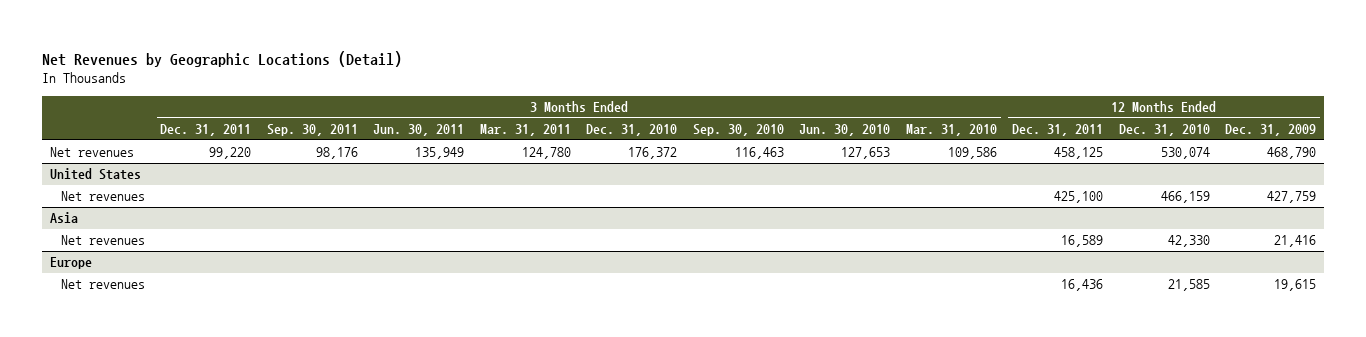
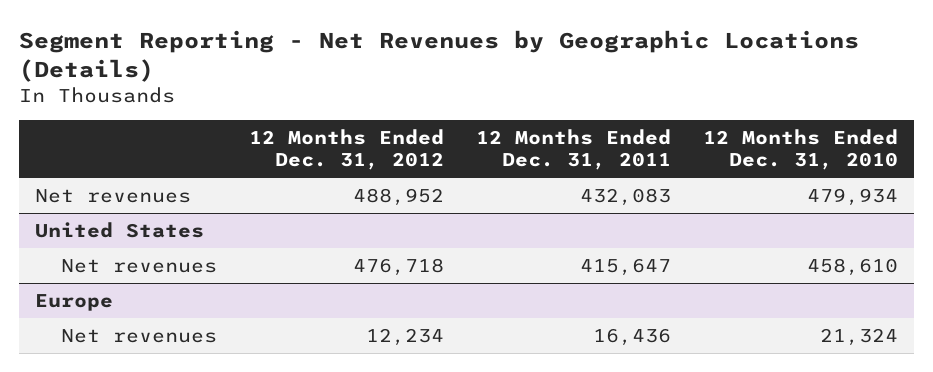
- Net Revenues by Geographic Locations (Detail)
+ Segment Reporting - Net Revenues by Geographic Locations (Details)
- | 3 Months Ended Dec. 31, 2011 | 3 Months Ended Sep. 30, 2011 | 3 Months Ended Jun. 30, 2011 | 3 Months Ended Mar. 31, 2011 | 3 Months Ended Dec. 31, 2010 | 3 Months Ended Sep. 30, 2010 | 3 Months Ended Jun. 30, 2010 | 3 Months Ended Mar. 31, 2010 | 12 Months Ended Dec. 31, 2011 | 12 Months Ended Dec. 31, 2010 | 12 Months Ended Dec. 31, 2009
+ | 12 Months Ended Dec. 31, 2012 | 12 Months Ended Dec. 31, 2011 | 12 Months Ended Dec. 31, 2010
- Net revenues | 99,220 | 98,176 | 135,949 | 124,780 | 176,372 | 116,463 | 127,653 | 109,586 | 458,125 | 530,074 | 468,790
+ Net revenues | 488,952 | 432,083 | 479,934
@ United States
- Net revenues | | | | | | | | | 425,100 | 466,159 | 427,759
- Asia
- Net revenues | | | | | | | | | 16,589 | 42,330 | 21,416
@ United States
+ Net revenues | 476,718 | 415,647 | 458,610
@ Europe
- Net revenues | | | | | | | | | 16,436 | 21,585 | 19,615
+ Net revenues | 12,234 | 16,436 | 21,324

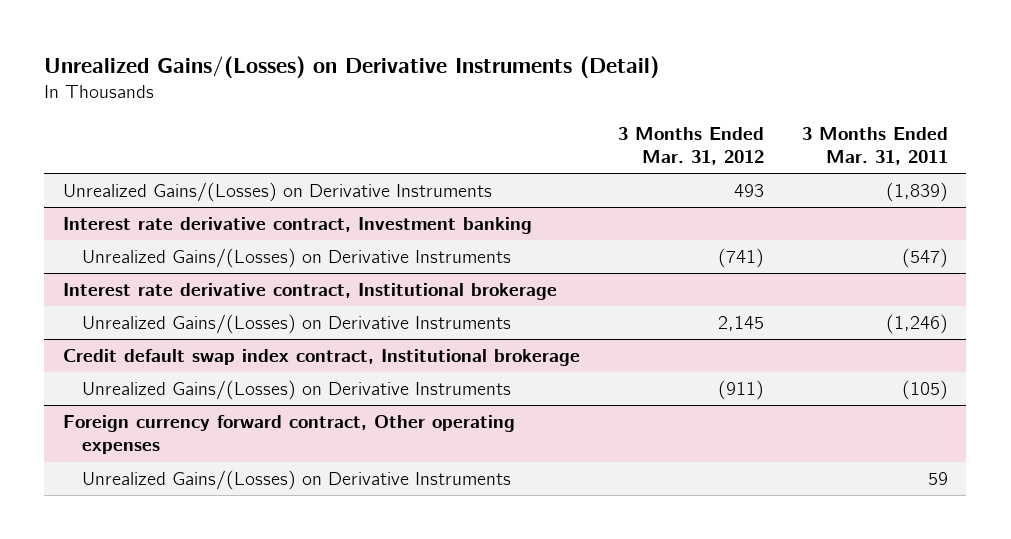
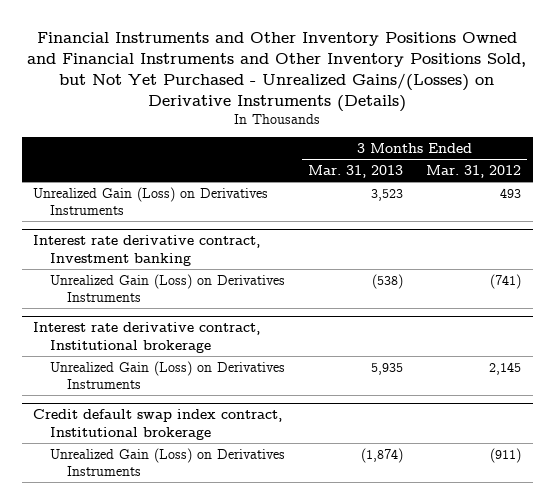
- Unrealized Gains/(Losses) on Derivative Instruments (Detail)
+ Financial Instruments and Other Inventory Positions Owned and Financial Instruments and Other Inventory Positions Sold, but Not Yet Purchased - Unrealized Gains/(Losses) on Derivative Instruments (Details)
- | 3 Months Ended Mar. 31, 2012 | 3 Months Ended Mar. 31, 2011
+ | 3 Months Ended Mar. 31, 2013 | 3 Months Ended Mar. 31, 2012
- Unrealized Gains/(Losses) on Derivative Instruments | 493 | (1,839)
+ Unrealized Gain (Loss) on Derivatives Instruments | 3,523 | 493
@ Interest rate derivative contract, Investment banking
- Unrealized Gains/(Losses) on Derivative Instruments | (741) | (547)
+ Unrealized Gain (Loss) on Derivatives Instruments | (538) | (741)
@ Interest rate derivative contract, Institutional brokerage
- Unrealized Gains/(Losses) on Derivative Instruments | 2,145 | (1,246)
+ Unrealized Gain (Loss) on Derivatives Instruments | 5,935 | 2,145
@ Credit default swap index contract, Institutional brokerage
- Unrealized Gains/(Losses) on Derivative Instruments | (911) | (105)
- Foreign currency forward contract, Other operating expenses
- Unrealized Gains/(Losses) on Derivative Instruments | | 59
@ Credit default swap index contract, Institutional brokerage
+ Unrealized Gain (Loss) on Derivatives Instruments | (1,874) | (911)

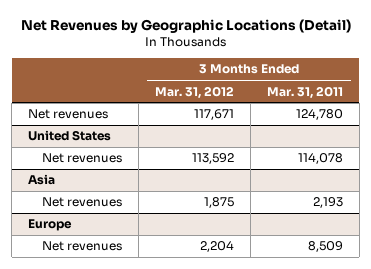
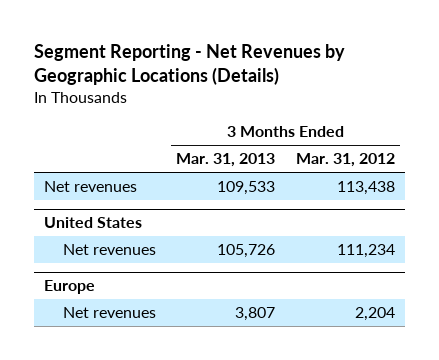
- Net Revenues by Geographic Locations (Detail)
+ Segment Reporting - Net Revenues by Geographic Locations (Details)
- | 3 Months Ended Mar. 31, 2012 | 3 Months Ended Mar. 31, 2011
+ | 3 Months Ended Mar. 31, 2013 | 3 Months Ended Mar. 31, 2012
- Net revenues | 117,671 | 124,780
+ Net revenues | 109,533 | 113,438
@ United States
- Net revenues | 113,592 | 114,078
- Asia
- Net revenues | 1,875 | 2,193
@ United States
+ Net revenues | 105,726 | 111,234

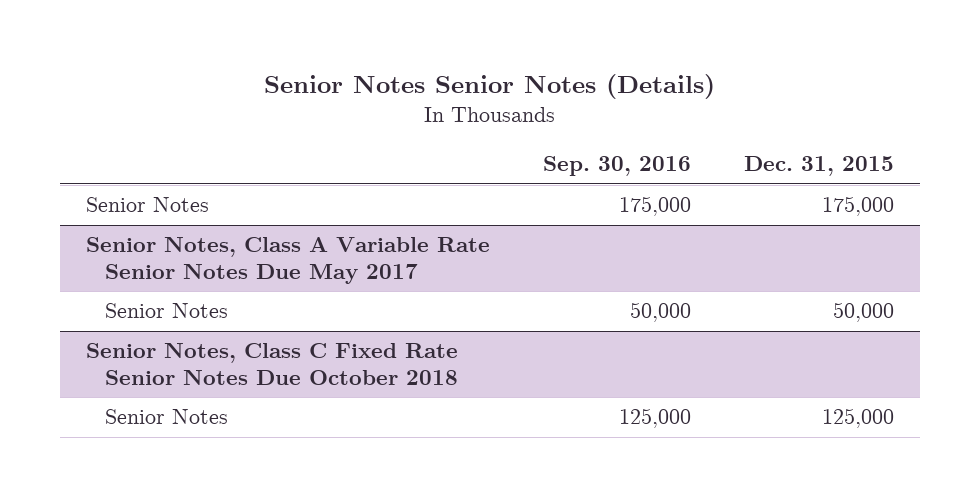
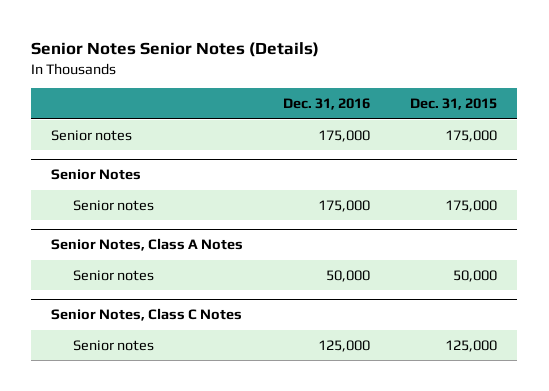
- | Sep. 30, 2016 | Dec. 31, 2015
+ | Dec. 31, 2016 | Dec. 31, 2015
- Senior Notes | 175,000 | 175,000
- Senior Notes, Class A Variable Rate Senior Notes Due May 2017
- Senior Notes | 50,000 | 50,000
- Senior Notes, Class C Fixed Rate Senior Notes Due October 2018
- Senior Notes | 125,000 | 125,000
+ Senior notes | 175,000 | 175,000
+ Senior Notes
+ Senior notes | 175,000 | 175,000
+ Senior Notes, Class A Notes
+ Senior notes | 50,000 | 50,000
+ Senior Notes, Class C Notes
+ Senior notes | 125,000 | 125,000

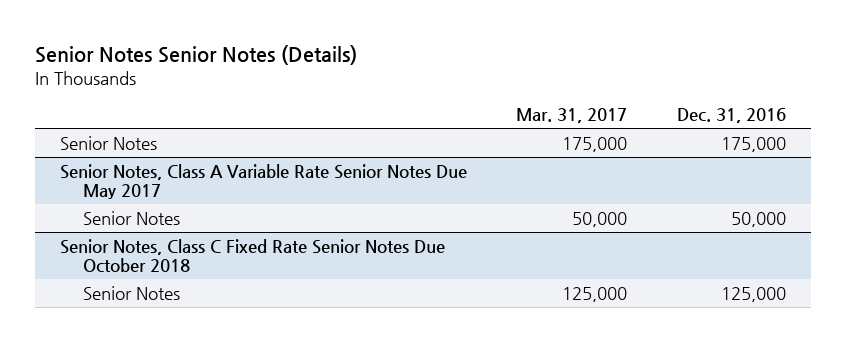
- | Dec. 31, 2016 | Dec. 31, 2015
+ | Mar. 31, 2017 | Dec. 31, 2016
- Senior notes | 175,000 | 175,000
- Senior Notes
- Senior notes | 175,000 | 175,000
- Senior Notes, Class A Notes
- Senior notes | 50,000 | 50,000
- Senior Notes, Class C Notes
- Senior notes | 125,000 | 125,000
+ Senior Notes | 175,000 | 175,000
+ Senior Notes, Class A Variable Rate Senior Notes Due May 2017
+ Senior Notes | 50,000 | 50,000
+ Senior Notes, Class C Fixed Rate Senior Notes Due October 2018
+ Senior Notes | 125,000 | 125,000

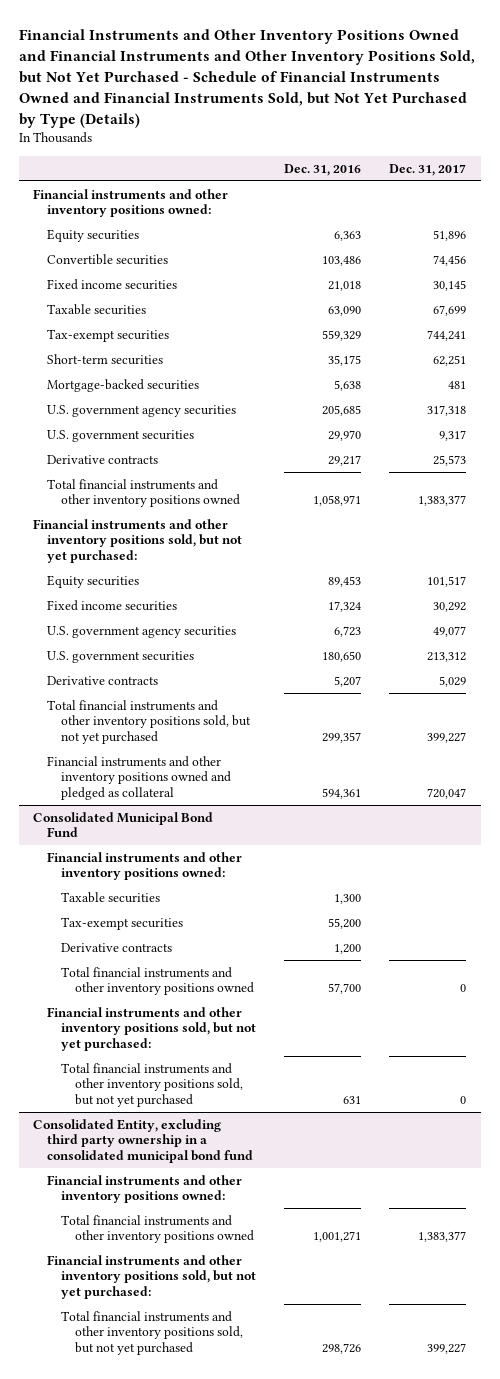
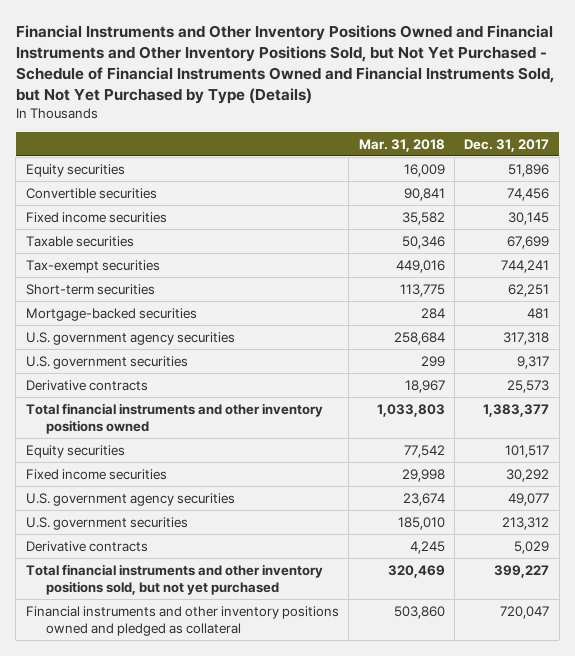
- | Dec. 31, 2016 | Dec. 31, 2017
+ | Mar. 31, 2018 | Dec. 31, 2017
- Financial instruments and other inventory positions owned:
- Financial instruments and other inventory positions sold, but not yet purchased:
- Consolidated Municipal Bond Fund
- Financial instruments and other inventory positions owned:
- Taxable securities | 1,300 |
- Tax-exempt securities | 55,200 |
- Derivative contracts | 1,200 |
- Total financial instruments and other inventory positions owned | 57,700 | 0
- Financial instruments and other inventory positions sold, but not yet purchased:
- Total financial instruments and other inventory positions sold, but not yet purchased | 631 | 0
- Consolidated Entity, excluding third party ownership in a consolidated municipal bond fund
- Financial instruments and other inventory positions owned:
- Total financial instruments and other inventory positions owned | 1,001,271 | 1,383,377
- Financial instruments and other inventory positions sold, but not yet purchased:
- Total financial instruments and other inventory positions sold, but not yet purchased | 298,726 | 399,227

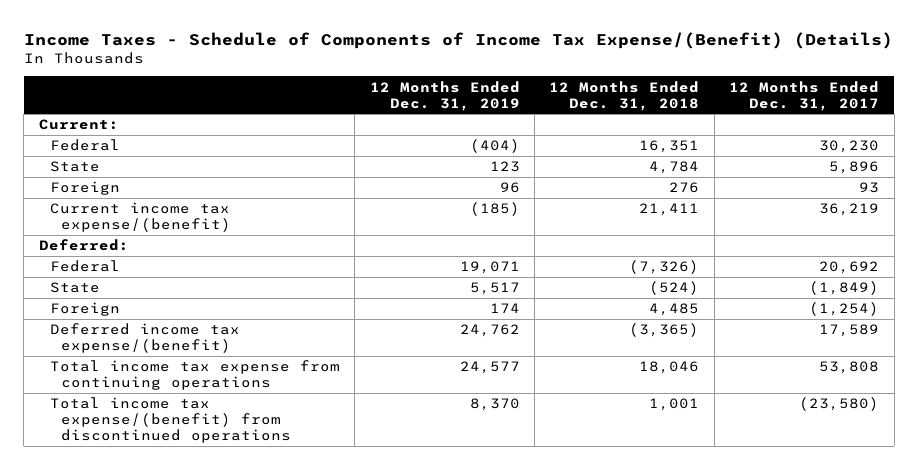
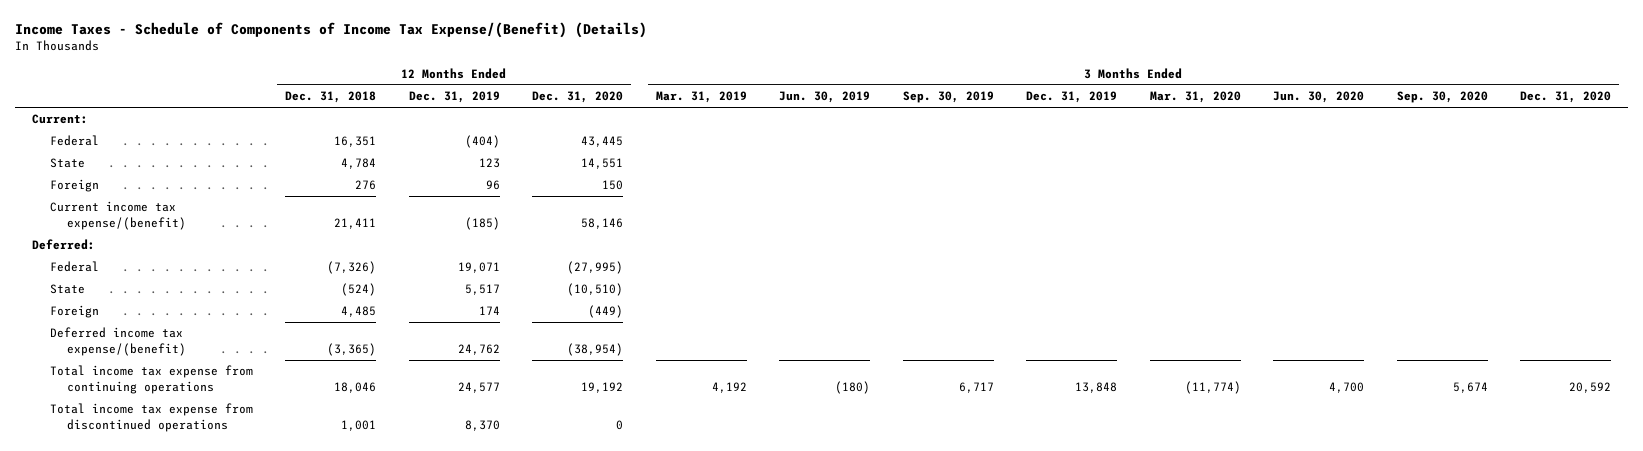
- | 12 Months Ended Dec. 31, 2019 | 12 Months Ended Dec. 31, 2018 | 12 Months Ended Dec. 31, 2017
+ | 12 Months Ended Dec. 31, 2018 | 12 Months Ended Dec. 31, 2019 | 12 Months Ended Dec. 31, 2020 | 3 Months Ended Mar. 31, 2019 | 3 Months Ended Jun. 30, 2019 | 3 Months Ended Sep. 30, 2019 | 3 Months Ended Dec. 31, 2019 | 3 Months Ended Mar. 31, 2020 | 3 Months Ended Jun. 30, 2020 | 3 Months Ended Sep. 30, 2020 | 3 Months Ended Dec. 31, 2020
- Total income tax expense/(benefit) from discontinued operations | 8,370 | 1,001 | (23,580)
+ Total income tax expense from discontinued operations | 1,001 | 8,370 | 0 | | | | | | | |

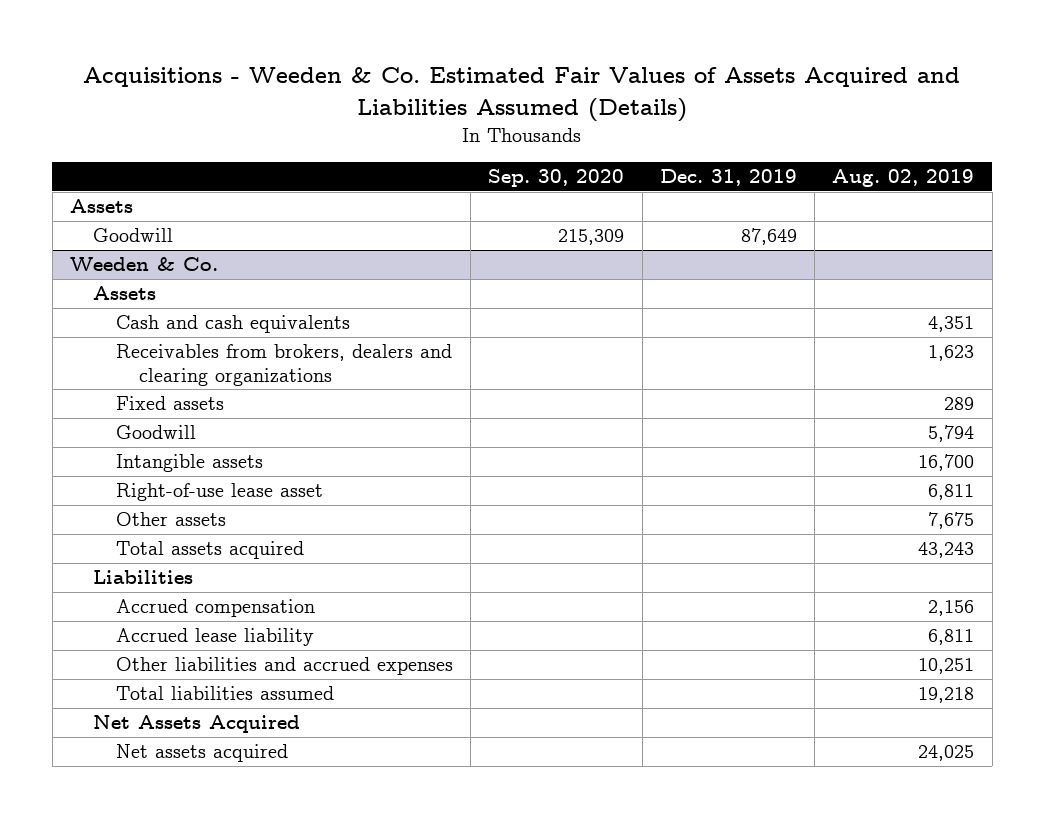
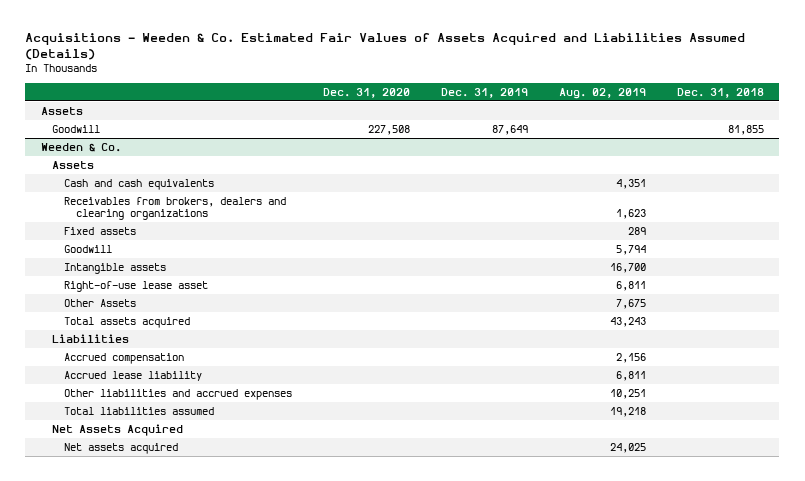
- | Sep. 30, 2020 | Dec. 31, 2019 | Aug. 02, 2019
+ | Dec. 31, 2020 | Dec. 31, 2019 | Aug. 02, 2019 | Dec. 31, 2018
@ Weeden & Co.
- Other assets | | | 7,675
+ Other Assets | | | 7,675 |

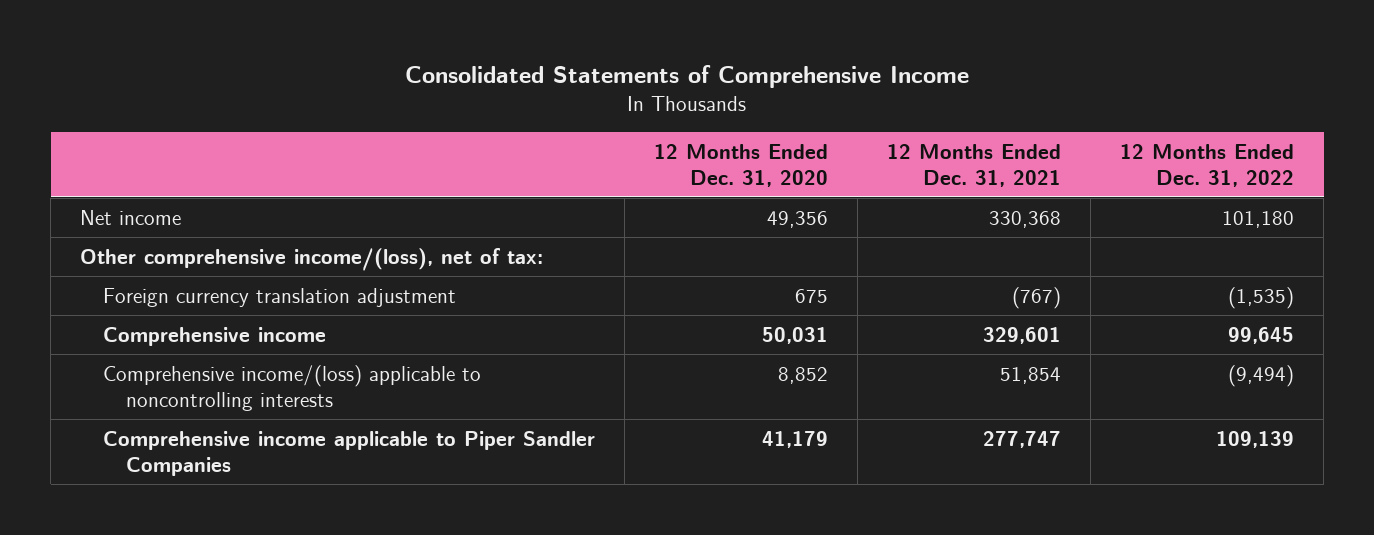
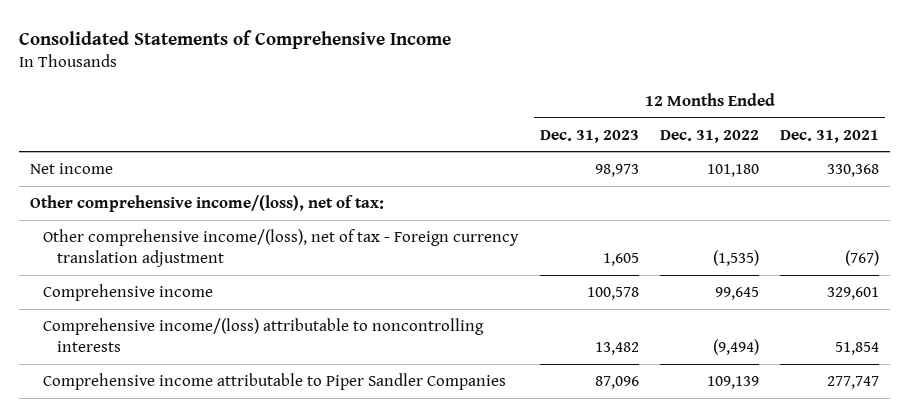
- | 12 Months Ended Dec. 31, 2020 | 12 Months Ended Dec. 31, 2021 | 12 Months Ended Dec. 31, 2022
+ | 12 Months Ended Dec. 31, 2023 | 12 Months Ended Dec. 31, 2022 | 12 Months Ended Dec. 31, 2021
- Foreign currency translation adjustment | 675 | (767) | (1,535)
+ Other comprehensive income/(loss), net of tax - Foreign currency translation adjustment | 1,605 | (1,535) | (767)
- Comprehensive income/(loss) applicable to noncontrolling interests | 8,852 | 51,854 | (9,494)
- Comprehensive income applicable to Piper Sandler Companies | 41,179 | 277,747 | 109,139
+ Comprehensive income/(loss) attributable to noncontrolling interests | 13,482 | (9,494) | 51,854
+ Comprehensive income attributable to Piper Sandler Companies | 87,096 | 109,139 | 277,747

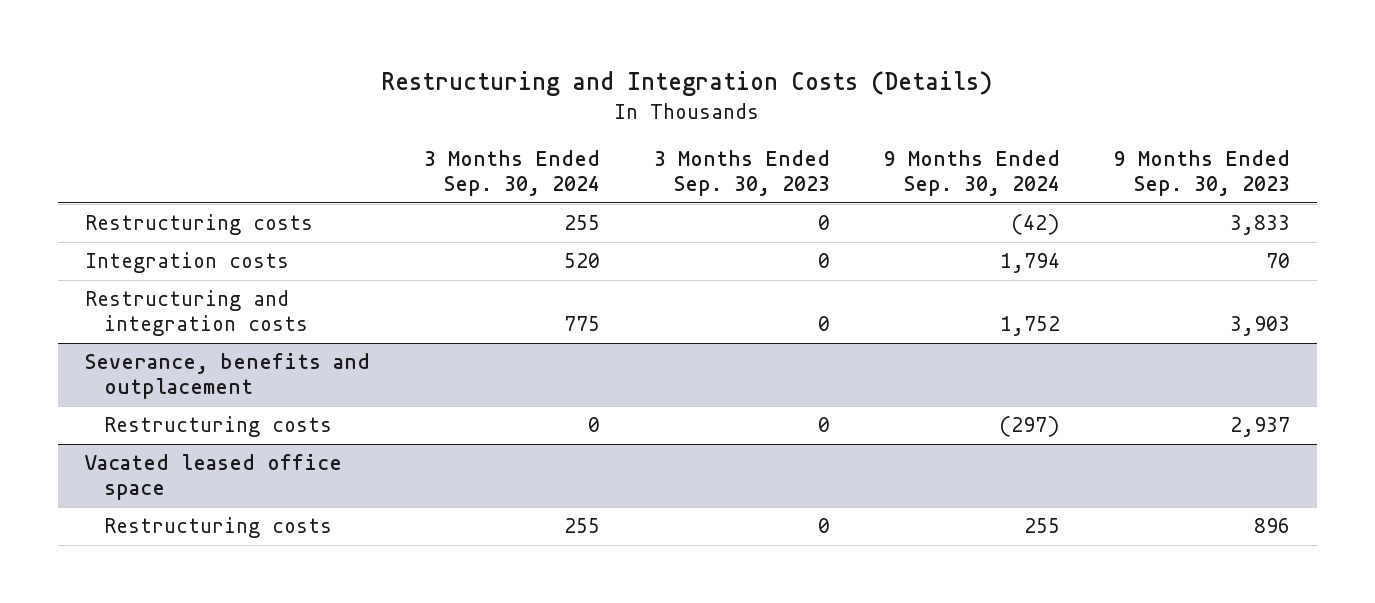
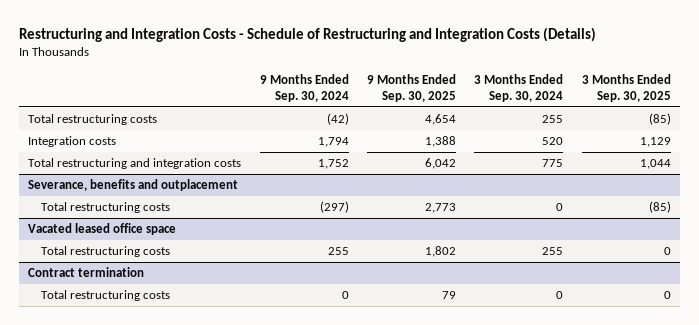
- Restructuring and Integration Costs (Details)
+ Restructuring and Integration Costs - Schedule of Restructuring and Integration Costs (Details)
- | 3 Months Ended Sep. 30, 2024 | 3 Months Ended Sep. 30, 2023 | 9 Months Ended Sep. 30, 2024 | 9 Months Ended Sep. 30, 2023
+ | 9 Months Ended Sep. 30, 2024 | 9 Months Ended Sep. 30, 2025 | 3 Months Ended Sep. 30, 2024 | 3 Months Ended Sep. 30, 2025
- Restructuring costs | 255 | 0 | (42) | 3,833
+ Total restructuring costs | (42) | 4,654 | 255 | (85)
- Restructuring and integration costs | 775 | 0 | 1,752 | 3,903
+ Total restructuring and integration costs | 1,752 | 6,042 | 775 | 1,044
@ Severance, benefits and outplacement
- Restructuring costs | 0 | 0 | (297) | 2,937
+ Total restructuring costs | (297) | 2,773 | 0 | (85)
@ Vacated leased office space
- Restructuring costs | 255 | 0 | 255 | 896
+ Total restructuring costs | 255 | 1,802 | 255 | 0
+ Contract termination
+ Total restructuring costs | 0 | 79 | 0 | 0

